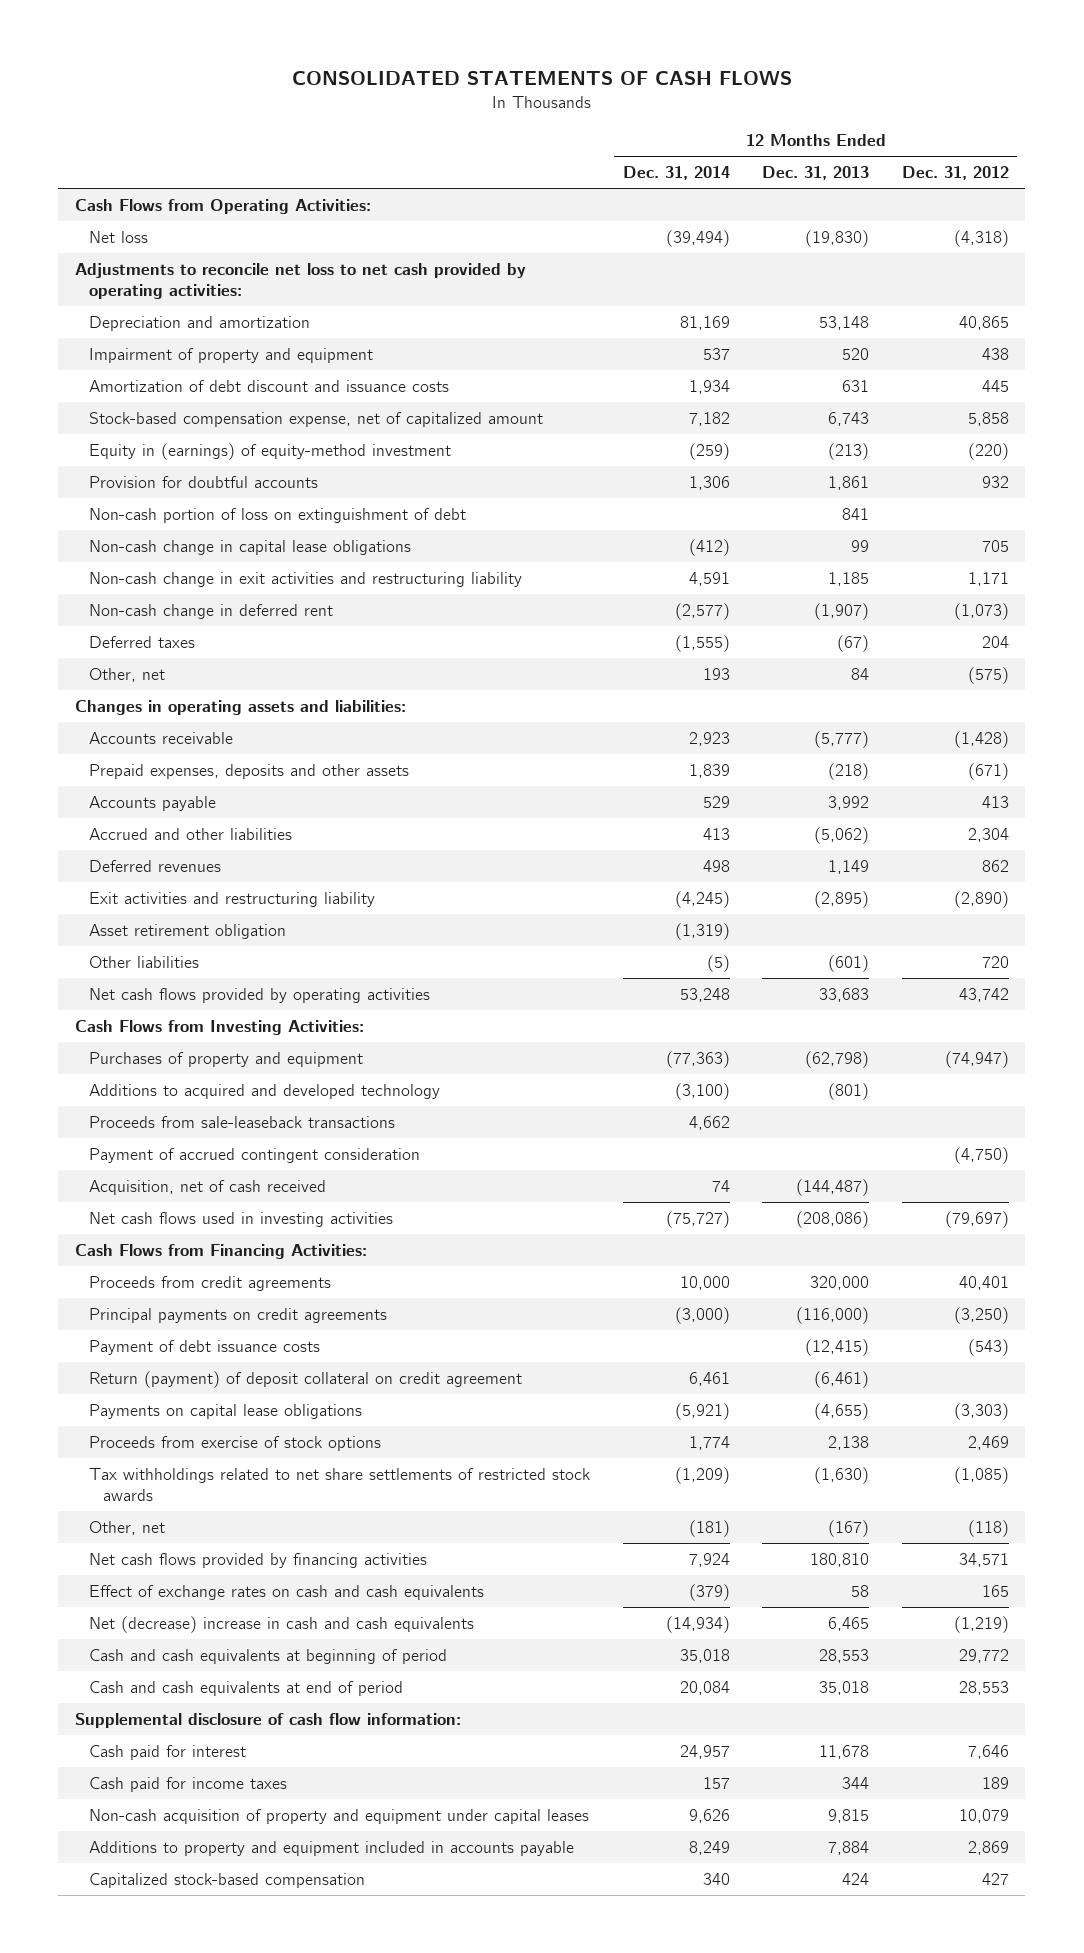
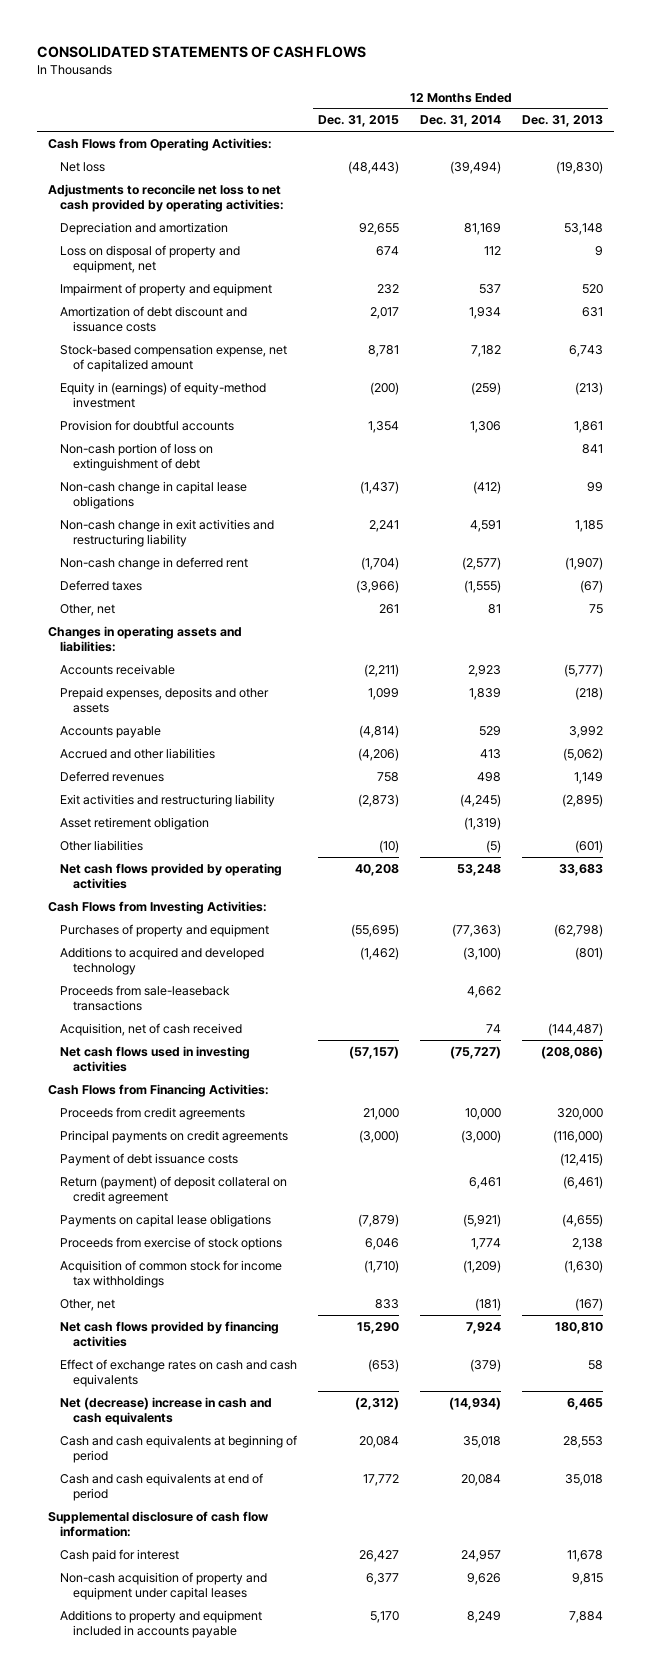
- | 12 Months Ended Dec. 31, 2014 | 12 Months Ended Dec. 31, 2013 | 12 Months Ended Dec. 31, 2012
+ | 12 Months Ended Dec. 31, 2015 | 12 Months Ended Dec. 31, 2014 | 12 Months Ended Dec. 31, 2013
+ Loss on disposal of property and equipment, net | 674 | 112 | 9
- Other, net | 193 | 84 | (575)
+ Other, net | 261 | 81 | 75
- Payment of accrued contingent consideration | | | (4,750)
- Tax withholdings related to net share settlements of restricted stock awards | (1,209) | (1,630) | (1,085)
+ Acquisition of common stock for income tax withholdings | (1,710) | (1,209) | (1,630)
- Cash paid for income taxes | 157 | 344 | 189
- Capitalized stock-based compensation | 340 | 424 | 427

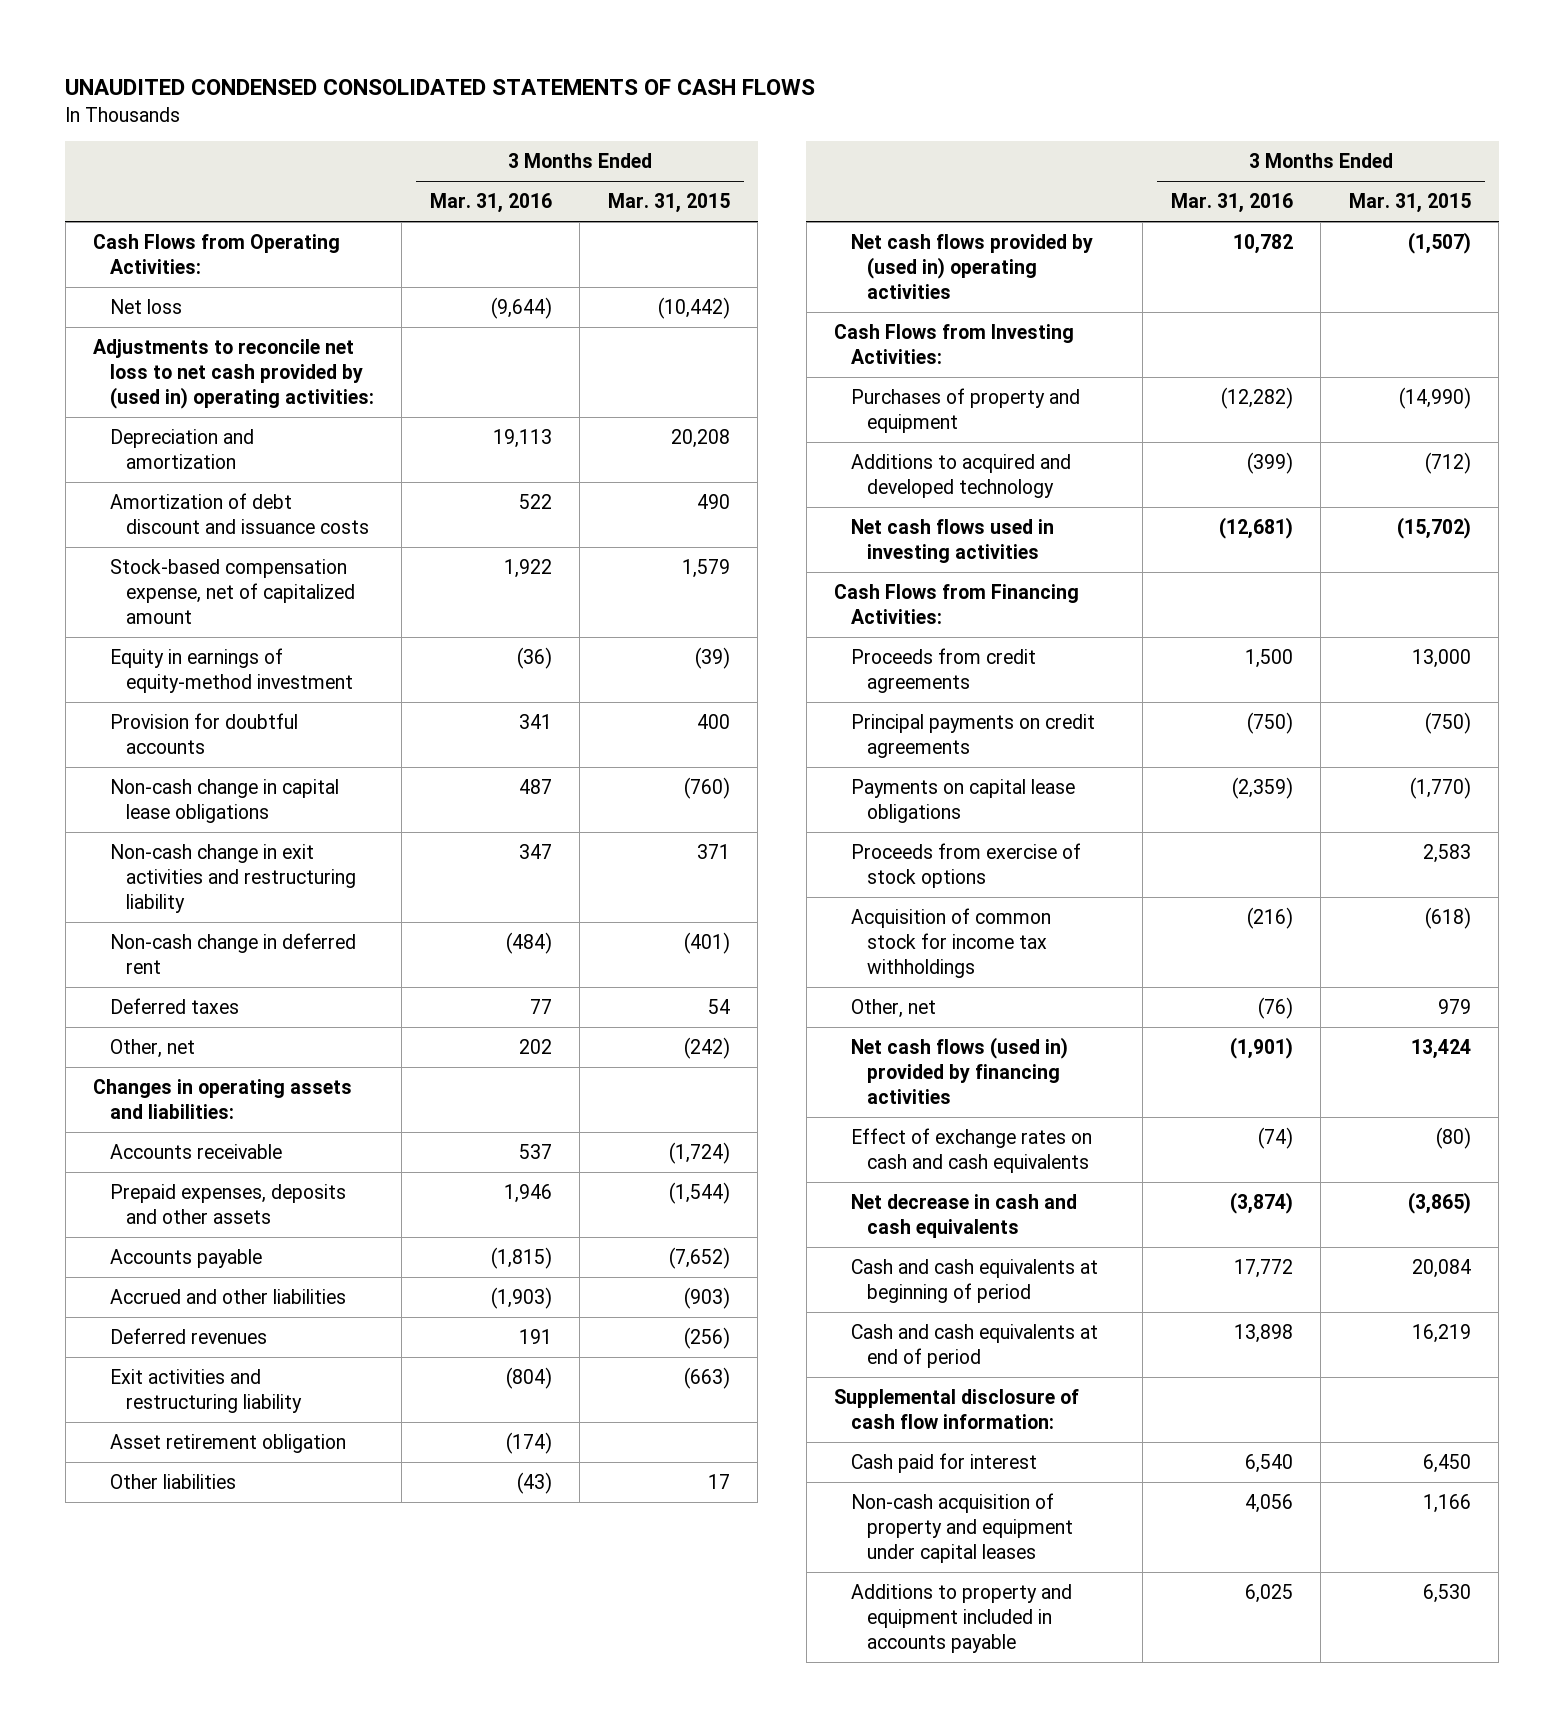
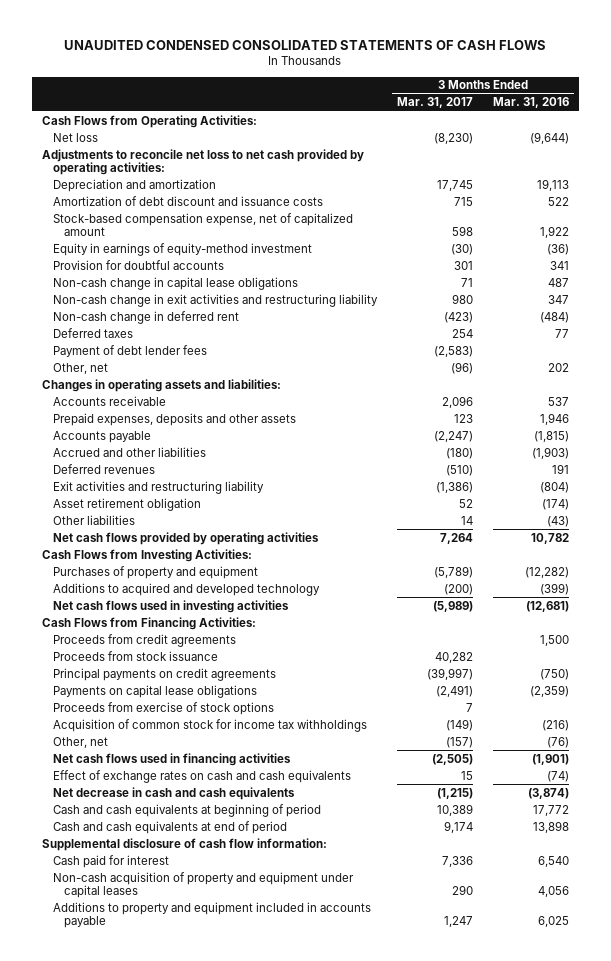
- | 3 Months Ended Mar. 31, 2016 | 3 Months Ended Mar. 31, 2015
+ | 3 Months Ended Mar. 31, 2017 | 3 Months Ended Mar. 31, 2016
- Adjustments to reconcile net loss to net cash provided by (used in) operating activities:
+ Adjustments to reconcile net loss to net cash provided by operating activities:
+ Payment of debt lender fees | (2,583) |
- Net cash flows provided by (used in) operating activities | 10,782 | (1,507)
+ Net cash flows provided by operating activities | 7,264 | 10,782
+ Proceeds from stock issuance | 40,282 |
- Net cash flows (used in) provided by financing activities | (1,901) | 13,424
+ Net cash flows used in financing activities | (2,505) | (1,901)

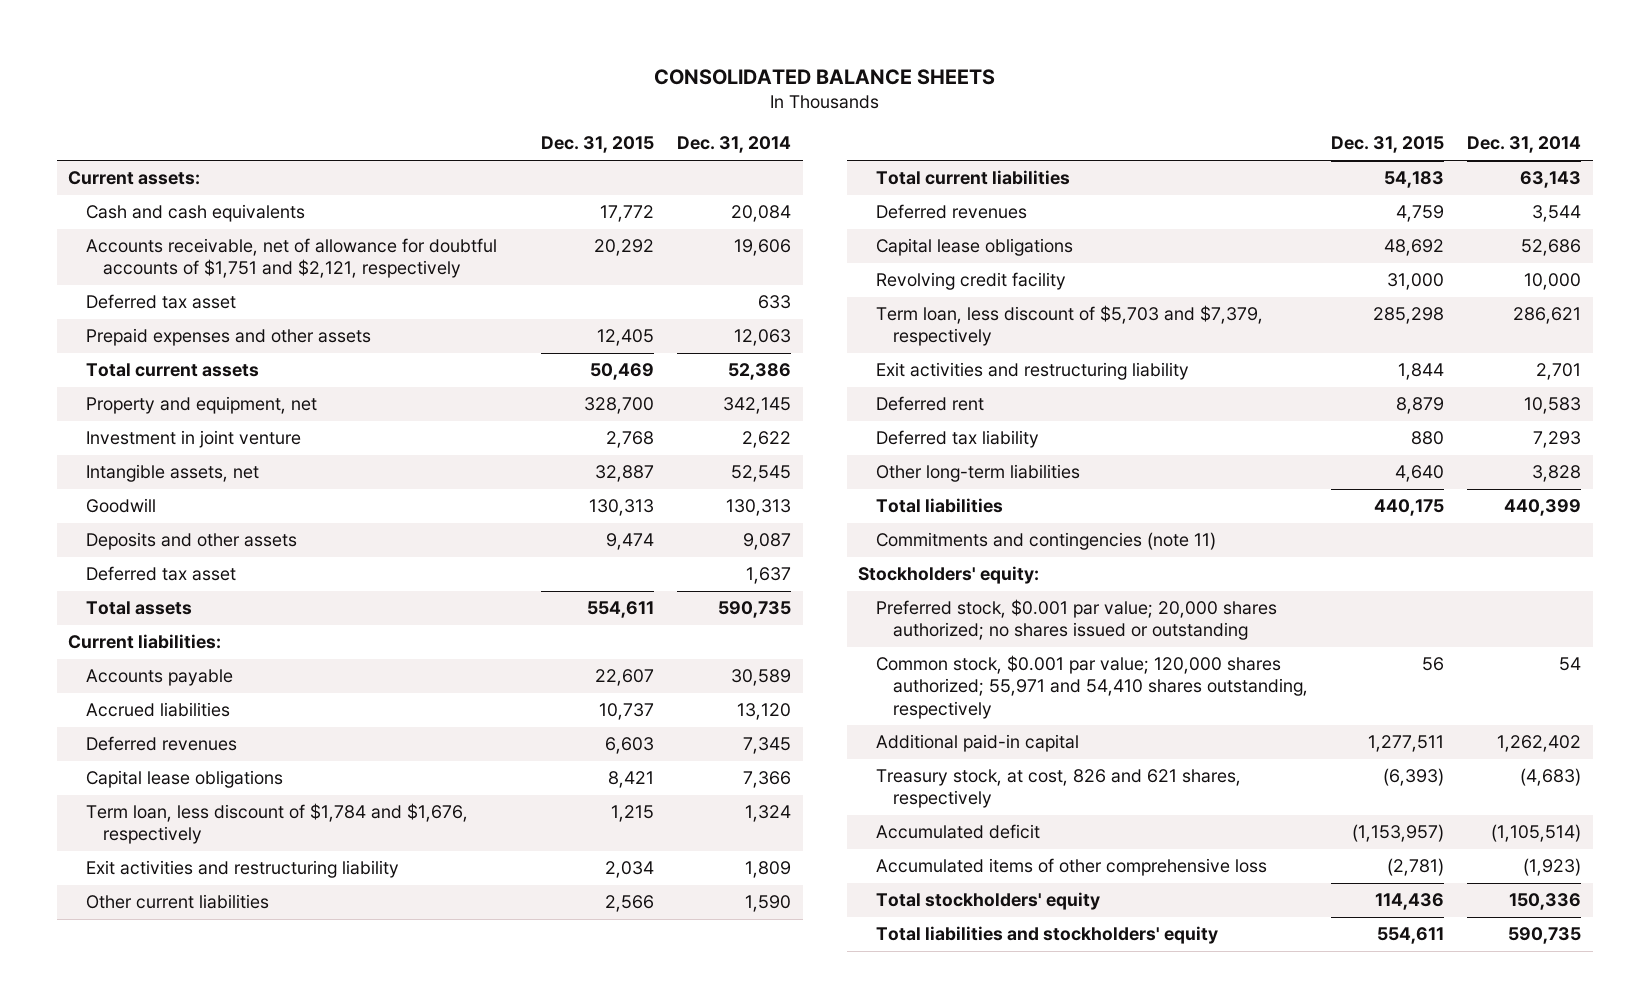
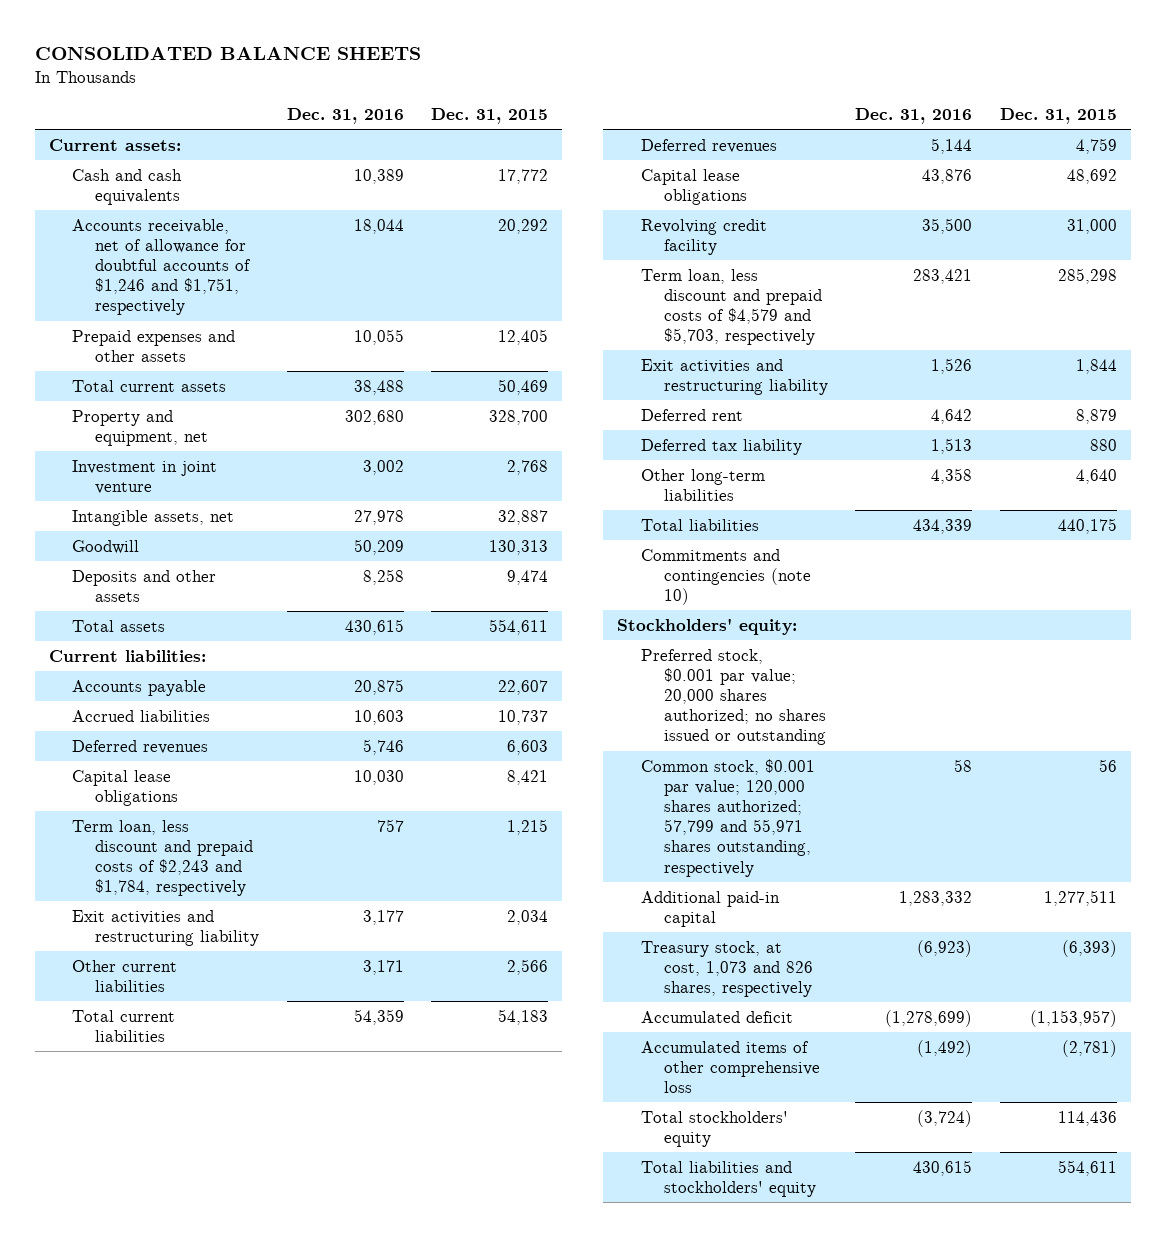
- | Dec. 31, 2015 | Dec. 31, 2014
+ | Dec. 31, 2016 | Dec. 31, 2015
- Accounts receivable, net of allowance for doubtful accounts of $1,751 and $2,121, respectively | 20,292 | 19,606
- Deferred tax asset | | 633
+ Accounts receivable, net of allowance for doubtful accounts of $1,246 and $1,751, respectively | 18,044 | 20,292
- Deferred tax asset | | 1,637
- Term loan, less discount of $1,784 and $1,676, respectively | 1,215 | 1,324
+ Term loan, less discount and prepaid costs of $2,243 and $1,784, respectively | 757 | 1,215
- Term loan, less discount of $5,703 and $7,379, respectively | 285,298 | 286,621
+ Term loan, less discount and prepaid costs of $4,579 and $5,703, respectively | 283,421 | 285,298
- Commitments and contingencies (note 11)
+ Commitments and contingencies (note 10)
- Common stock, $0.001 par value; 120,000 shares authorized; 55,971 and 54,410 shares outstanding, respectively | 56 | 54
+ Common stock, $0.001 par value; 120,000 shares authorized; 57,799 and 55,971 shares outstanding, respectively | 58 | 56
- Treasury stock, at cost, 826 and 621 shares, respectively | (6,393) | (4,683)
+ Treasury stock, at cost, 1,073 and 826 shares, respectively | (6,923) | (6,393)

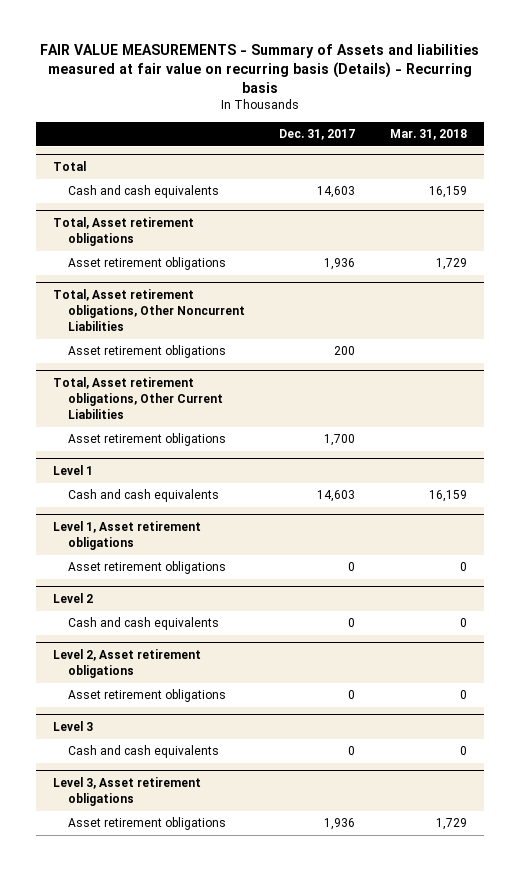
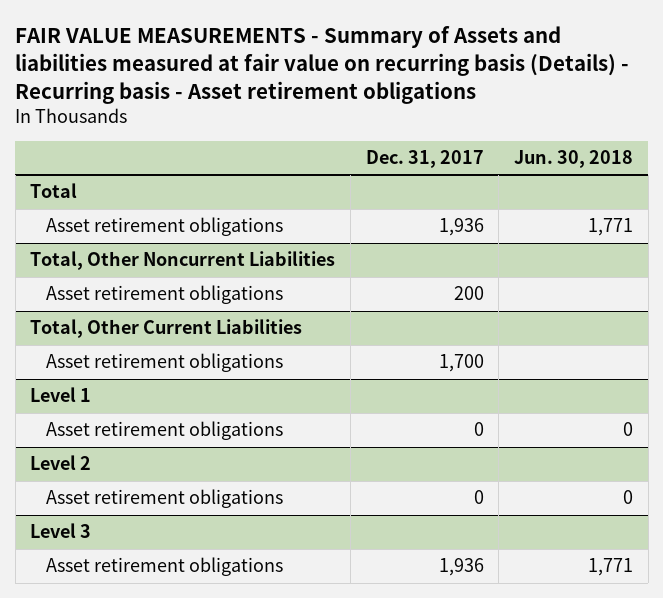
- FAIR VALUE MEASUREMENTS - Summary of Assets and liabilities measured at fair value on recurring basis (Details) - Recurring basis
+ FAIR VALUE MEASUREMENTS - Summary of Assets and liabilities measured at fair value on recurring basis (Details) - Recurring basis - Asset retirement obligations
- | Dec. 31, 2017 | Mar. 31, 2018
+ | Dec. 31, 2017 | Jun. 30, 2018
@ Total
- Cash and cash equivalents | 14,603 | 16,159
- Total, Asset retirement obligations
- Total, Asset retirement obligations, Other Noncurrent Liabilities
+ Total, Other Noncurrent Liabilities
- Total, Asset retirement obligations, Other Current Liabilities
+ Total, Other Current Liabilities
@ Level 1
- Cash and cash equivalents | 14,603 | 16,159
- Level 1, Asset retirement obligations
@ Level 2
- Cash and cash equivalents | 0 | 0
- Level 2, Asset retirement obligations
@ Level 3
- Cash and cash equivalents | 0 | 0
- Level 3, Asset retirement obligations

